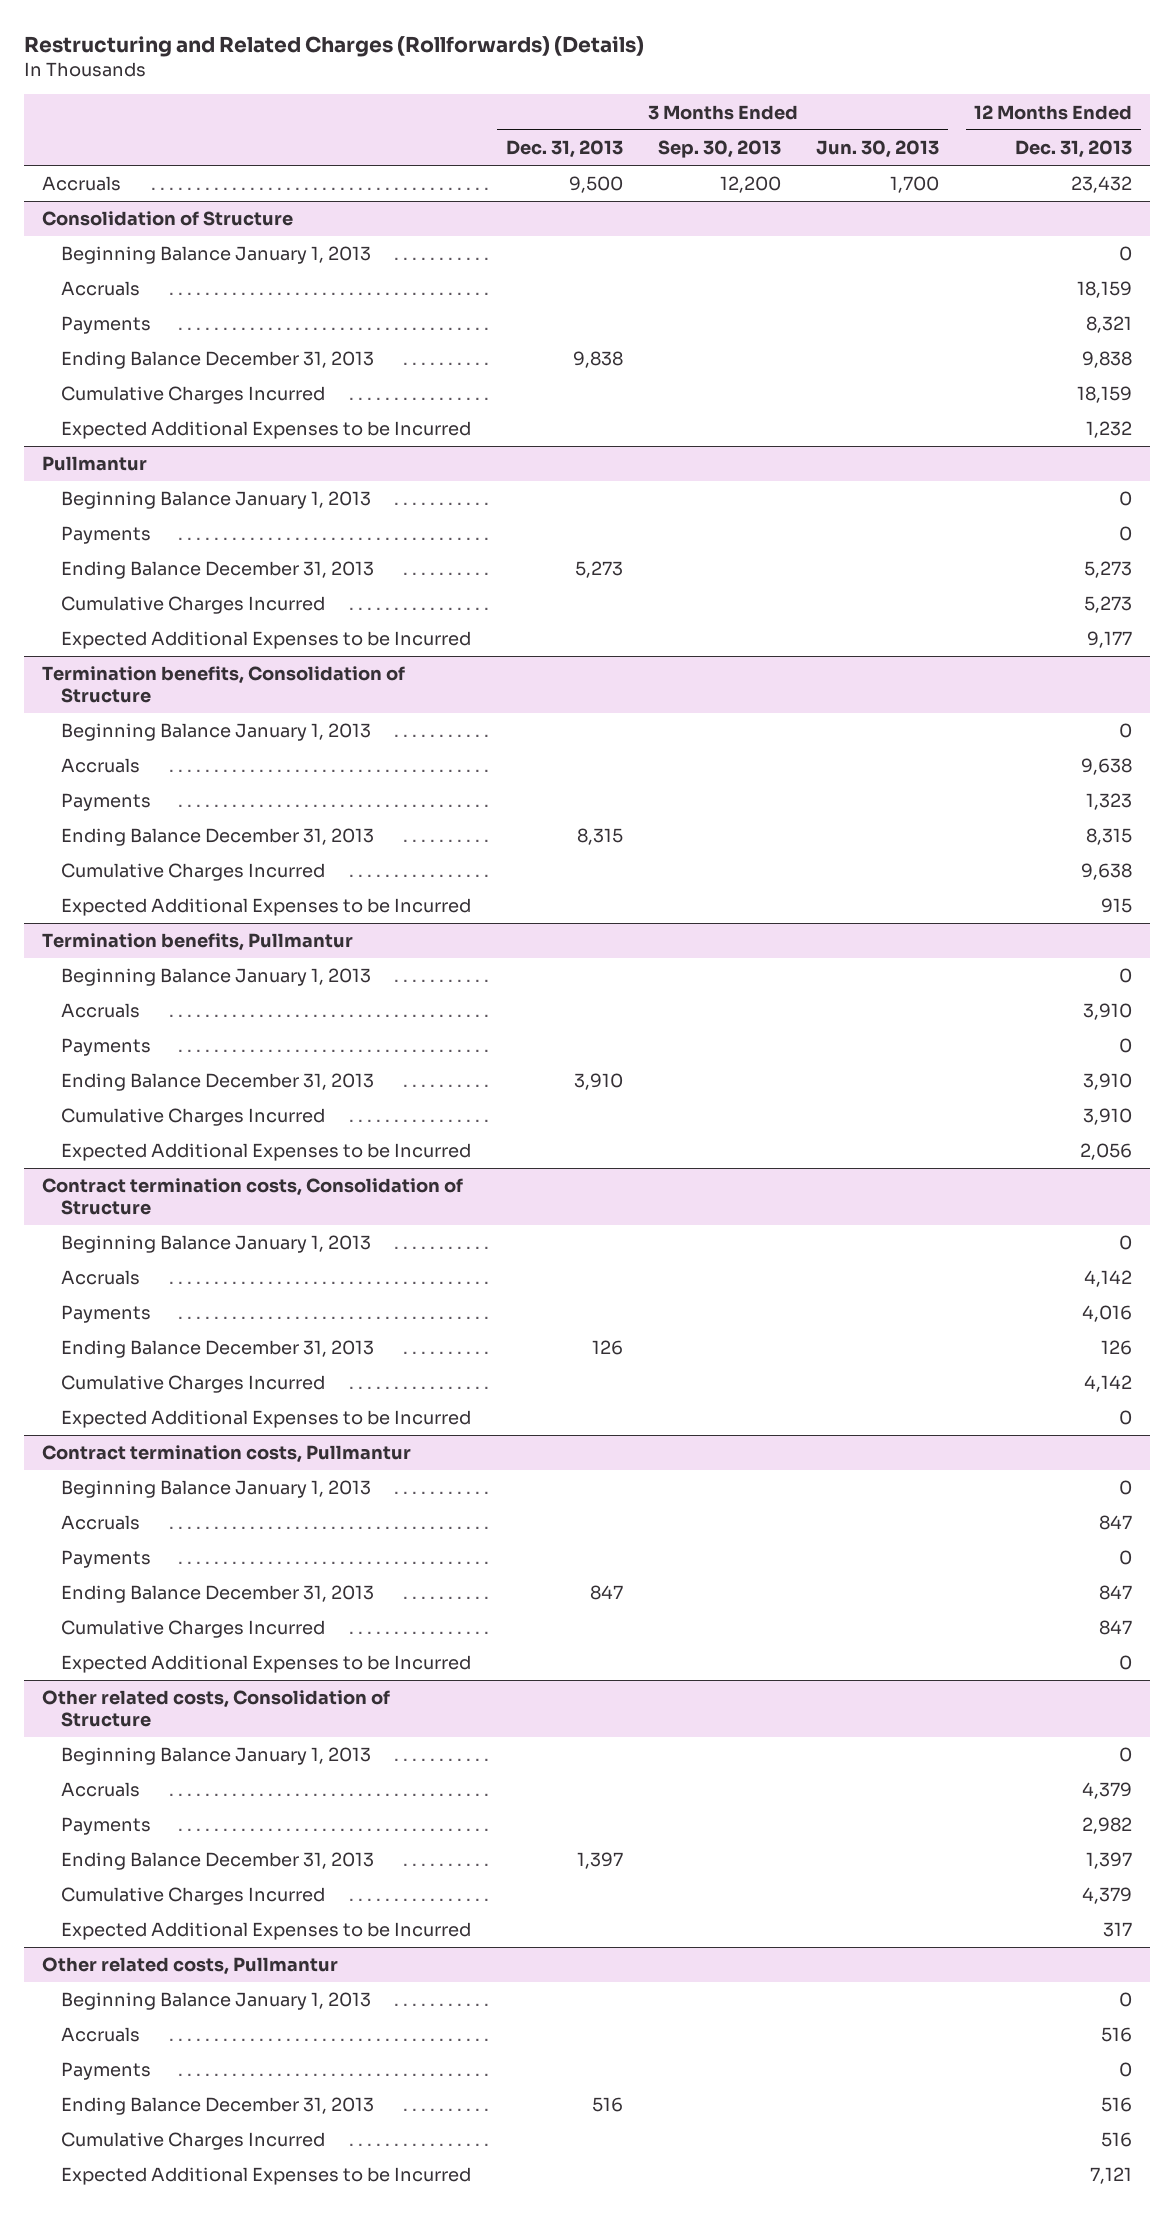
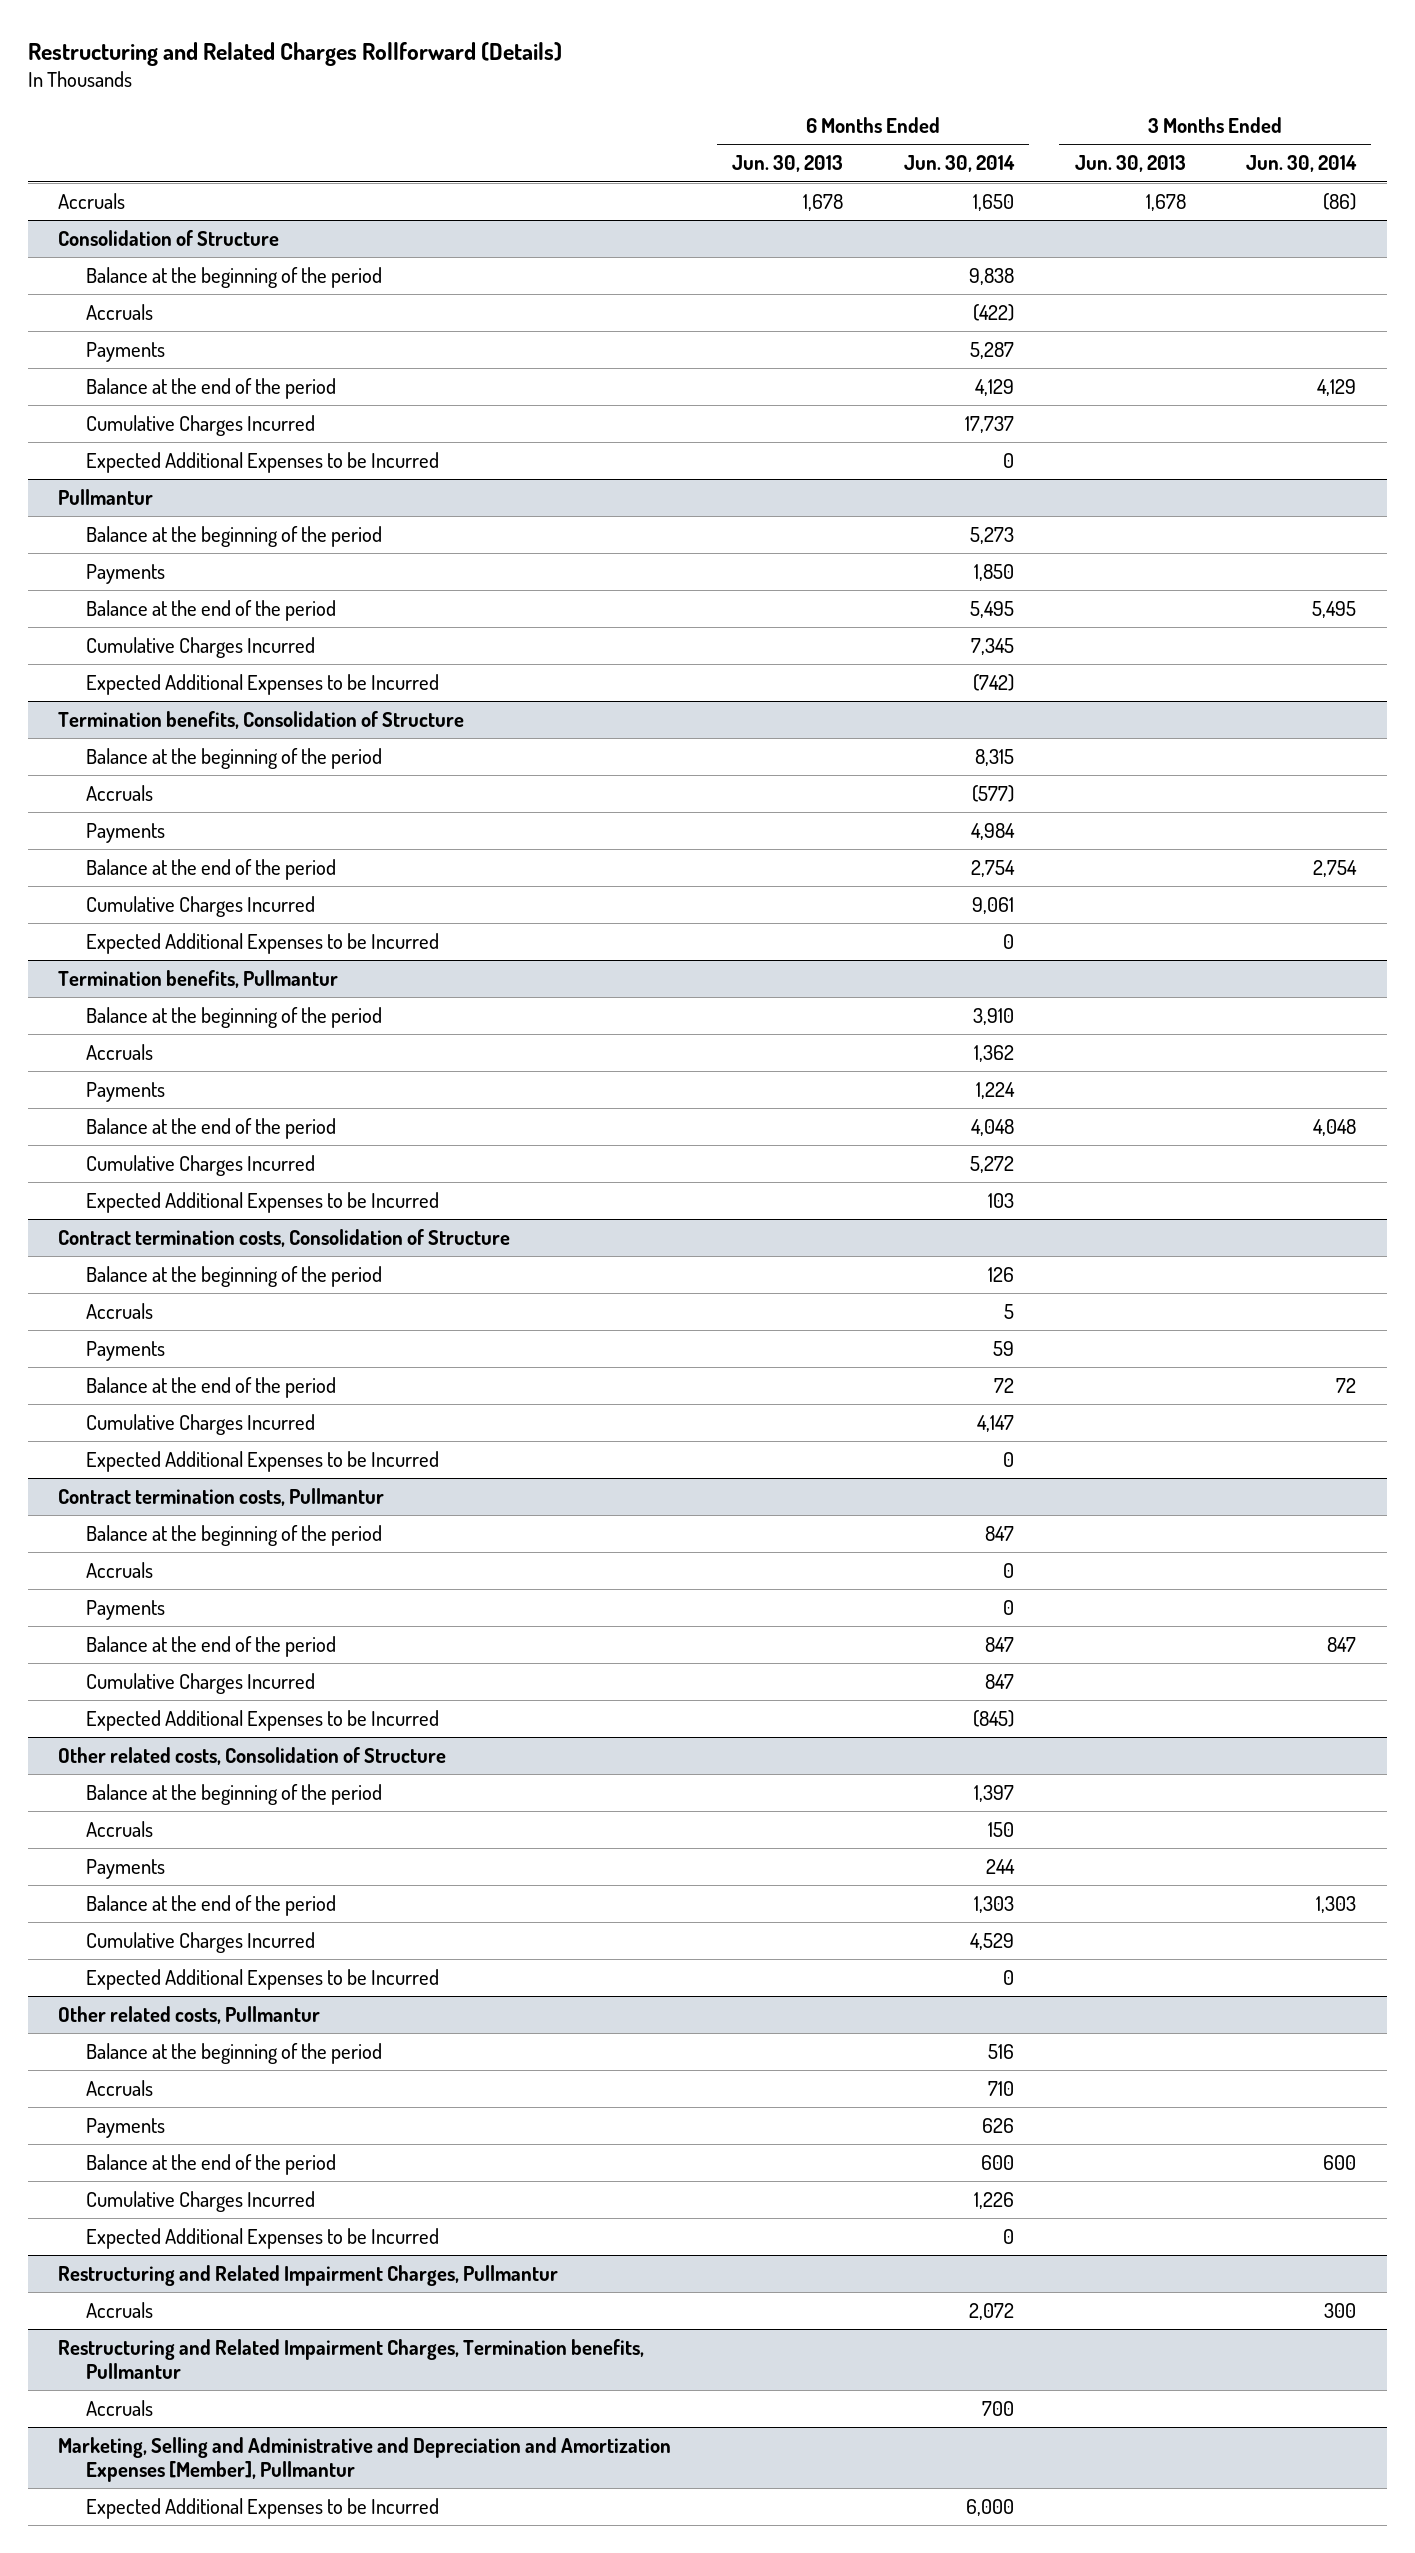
- Restructuring and Related Charges (Rollforwards) (Details)
+ Restructuring and Related Charges Rollforward (Details)
- | 3 Months Ended Dec. 31, 2013 | 3 Months Ended Sep. 30, 2013 | 3 Months Ended Jun. 30, 2013 | 12 Months Ended Dec. 31, 2013
+ | 6 Months Ended Jun. 30, 2013 | 6 Months Ended Jun. 30, 2014 | 3 Months Ended Jun. 30, 2013 | 3 Months Ended Jun. 30, 2014
- Accruals | 9,500 | 12,200 | 1,700 | 23,432
+ Accruals | 1,678 | 1,650 | 1,678 | (86)
@ Consolidation of Structure
- Beginning Balance January 1, 2013 | | | | 0
+ Balance at the beginning of the period | | 9,838 | |
- Ending Balance December 31, 2013 | 9,838 | | | 9,838
+ Balance at the end of the period | | 4,129 | | 4,129
@ Pullmantur
- Beginning Balance January 1, 2013 | | | | 0
+ Balance at the beginning of the period | | 5,273 | |
- Ending Balance December 31, 2013 | 5,273 | | | 5,273
+ Balance at the end of the period | | 5,495 | | 5,495
@ Termination benefits, Consolidation of Structure
- Beginning Balance January 1, 2013 | | | | 0
+ Balance at the beginning of the period | | 8,315 | |
- Ending Balance December 31, 2013 | 8,315 | | | 8,315
+ Balance at the end of the period | | 2,754 | | 2,754
@ Termination benefits, Pullmantur
- Beginning Balance January 1, 2013 | | | | 0
+ Balance at the beginning of the period | | 3,910 | |
- Ending Balance December 31, 2013 | 3,910 | | | 3,910
+ Balance at the end of the period | | 4,048 | | 4,048
@ Contract termination costs, Consolidation of Structure
- Beginning Balance January 1, 2013 | | | | 0
+ Balance at the beginning of the period | | 126 | |
- Ending Balance December 31, 2013 | 126 | | | 126
+ Balance at the end of the period | | 72 | | 72
@ Contract termination costs, Pullmantur
- Beginning Balance January 1, 2013 | | | | 0
+ Balance at the beginning of the period | | 847 | |
- Ending Balance December 31, 2013 | 847 | | | 847
+ Balance at the end of the period | | 847 | | 847
@ Other related costs, Consolidation of Structure
- Beginning Balance January 1, 2013 | | | | 0
+ Balance at the beginning of the period | | 1,397 | |
- Ending Balance December 31, 2013 | 1,397 | | | 1,397
+ Balance at the end of the period | | 1,303 | | 1,303
@ Other related costs, Pullmantur
- Beginning Balance January 1, 2013 | | | | 0
+ Balance at the beginning of the period | | 516 | |
- Ending Balance December 31, 2013 | 516 | | | 516
+ Balance at the end of the period | | 600 | | 600
+ Restructuring and Related Impairment Charges, Pullmantur
+ Accruals | | 2,072 | | 300
+ Restructuring and Related Impairment Charges, Termination benefits, Pullmantur
+ Accruals | | 700 | |
+ Marketing, Selling and Administrative and Depreciation and Amortization Expenses [Member], Pullmantur
+ Expected Additional Expenses to be Incurred | | 6,000 | |

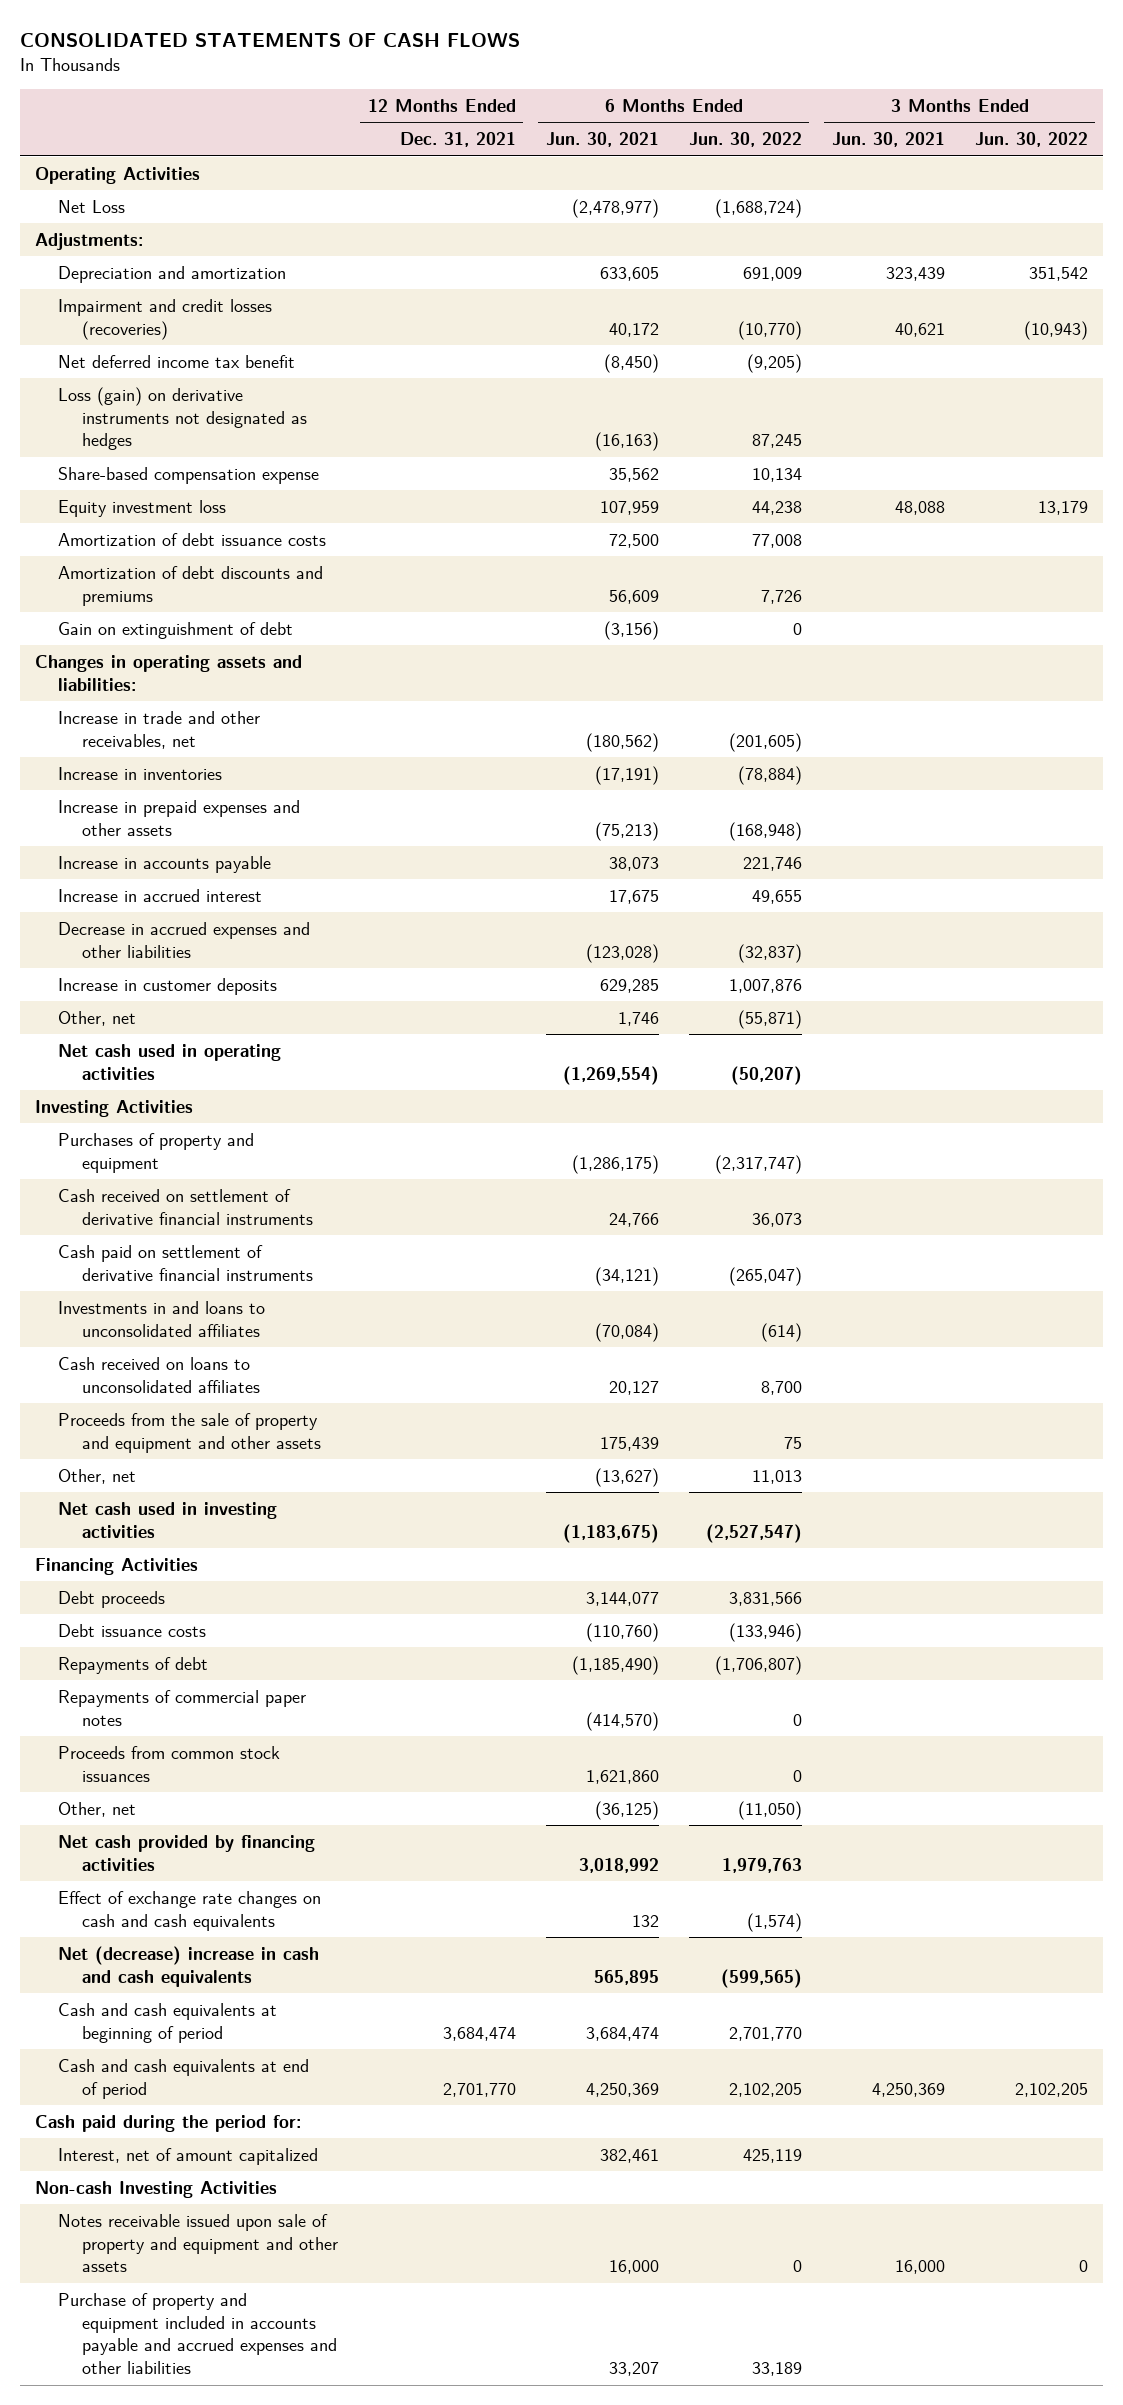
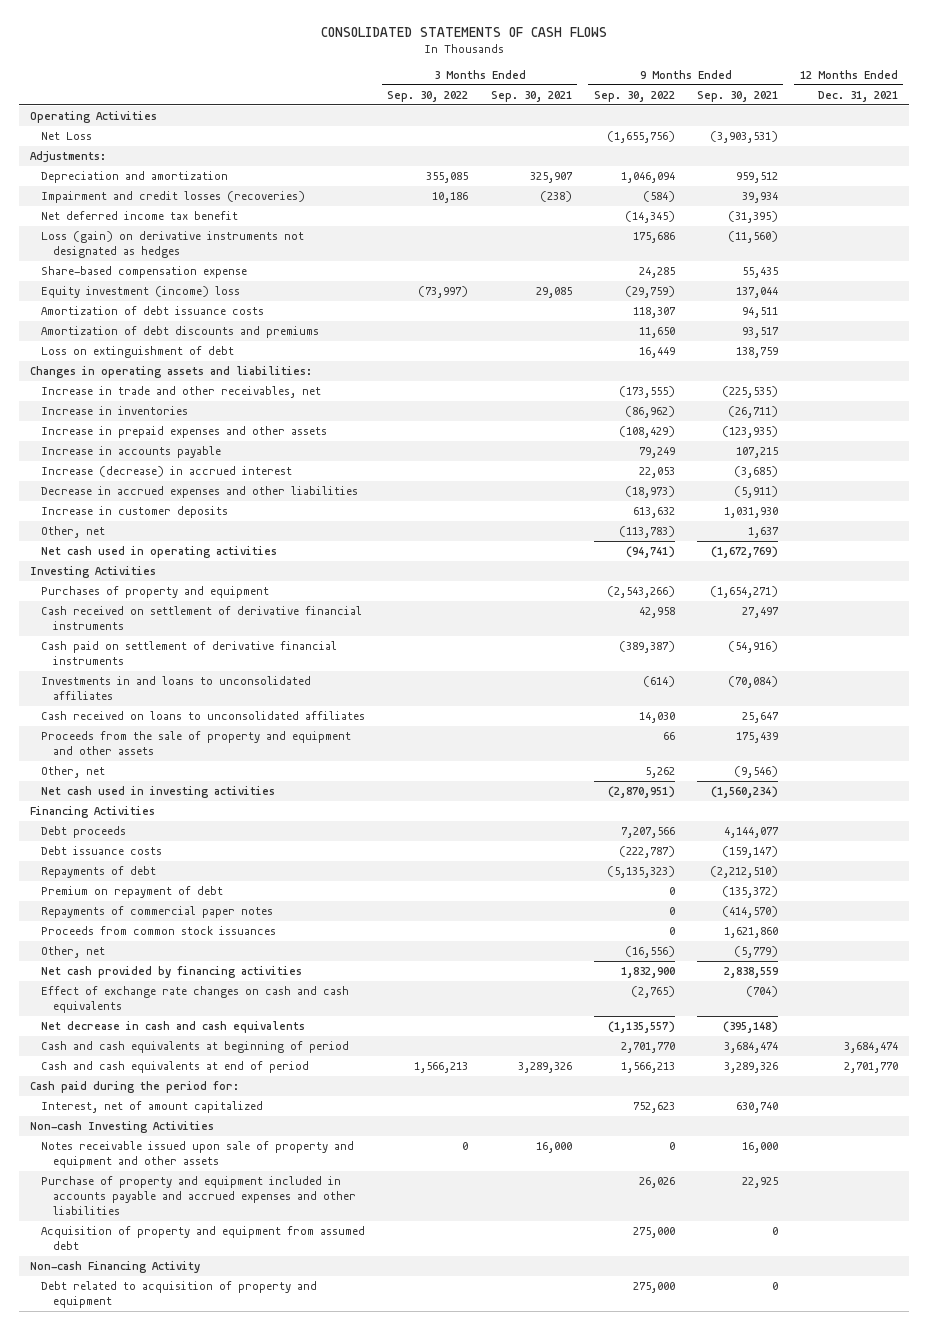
- | 12 Months Ended Dec. 31, 2021 | 6 Months Ended Jun. 30, 2021 | 6 Months Ended Jun. 30, 2022 | 3 Months Ended Jun. 30, 2021 | 3 Months Ended Jun. 30, 2022
+ | 3 Months Ended Sep. 30, 2022 | 3 Months Ended Sep. 30, 2021 | 9 Months Ended Sep. 30, 2022 | 9 Months Ended Sep. 30, 2021 | 12 Months Ended Dec. 31, 2021
- Equity investment loss | | 107,959 | 44,238 | 48,088 | 13,179
+ Equity investment (income) loss | (73,997) | 29,085 | (29,759) | 137,044 |
- Gain on extinguishment of debt | | (3,156) | 0 | |
+ Loss on extinguishment of debt | | | 16,449 | 138,759 |
- Increase in accrued interest | | 17,675 | 49,655 | |
+ Increase (decrease) in accrued interest | | | 22,053 | (3,685) |
+ Premium on repayment of debt | | | 0 | (135,372) |
- Net (decrease) increase in cash and cash equivalents | | 565,895 | (599,565) | |
+ Net decrease in cash and cash equivalents | | | (1,135,557) | (395,148) |
+ Acquisition of property and equipment from assumed debt | | | 275,000 | 0 |
+ Non-cash Financing Activity
+ Debt related to acquisition of property and equipment | | | 275,000 | 0 |

